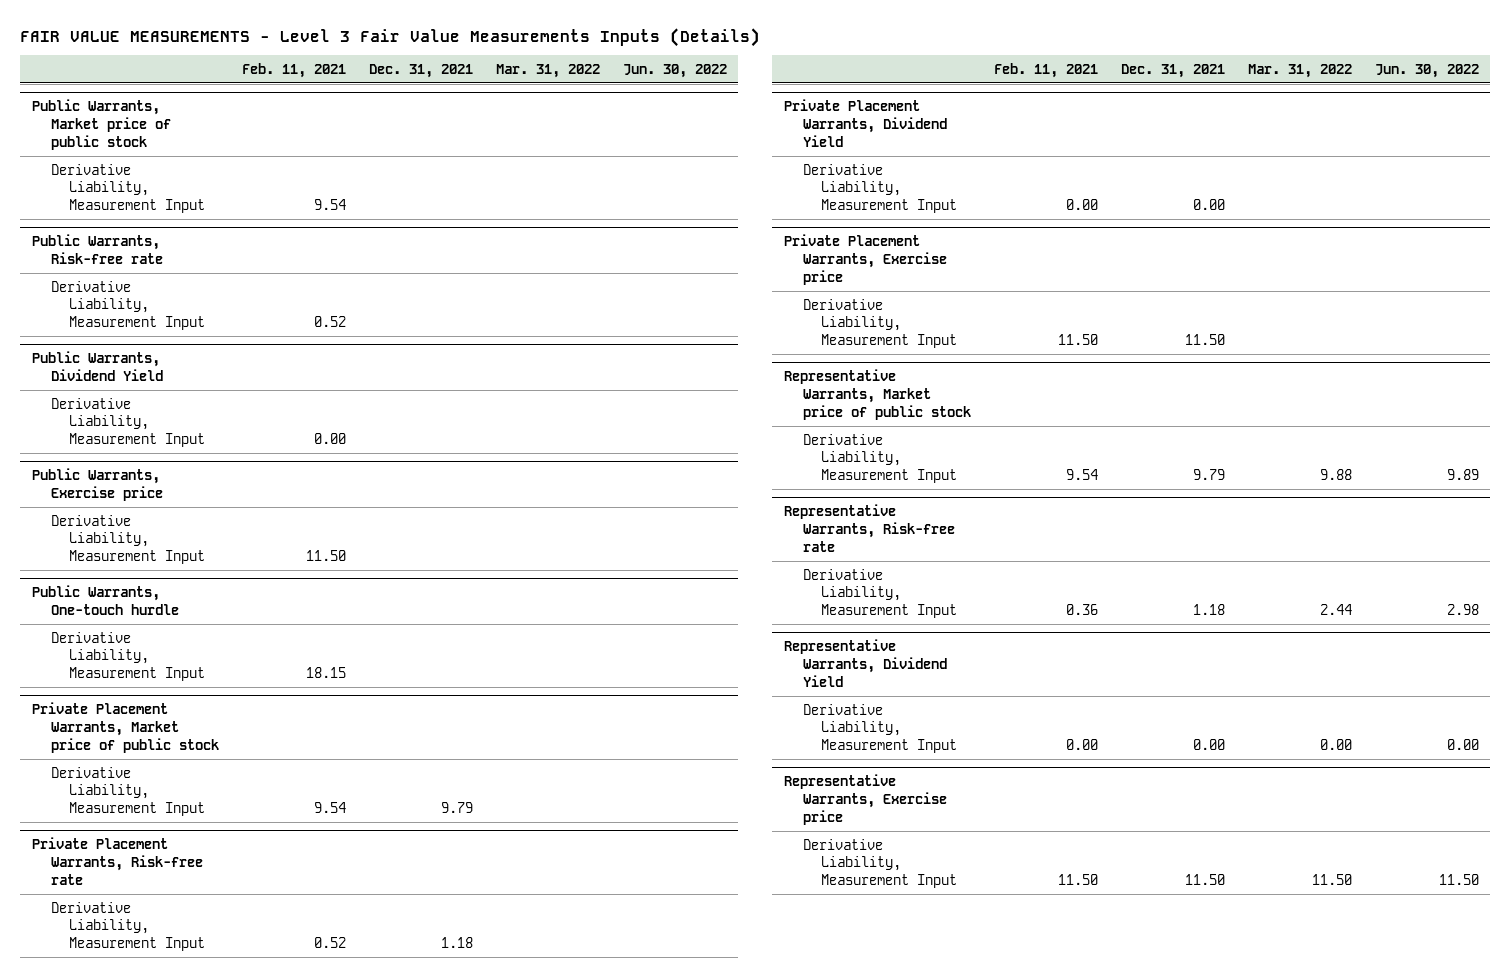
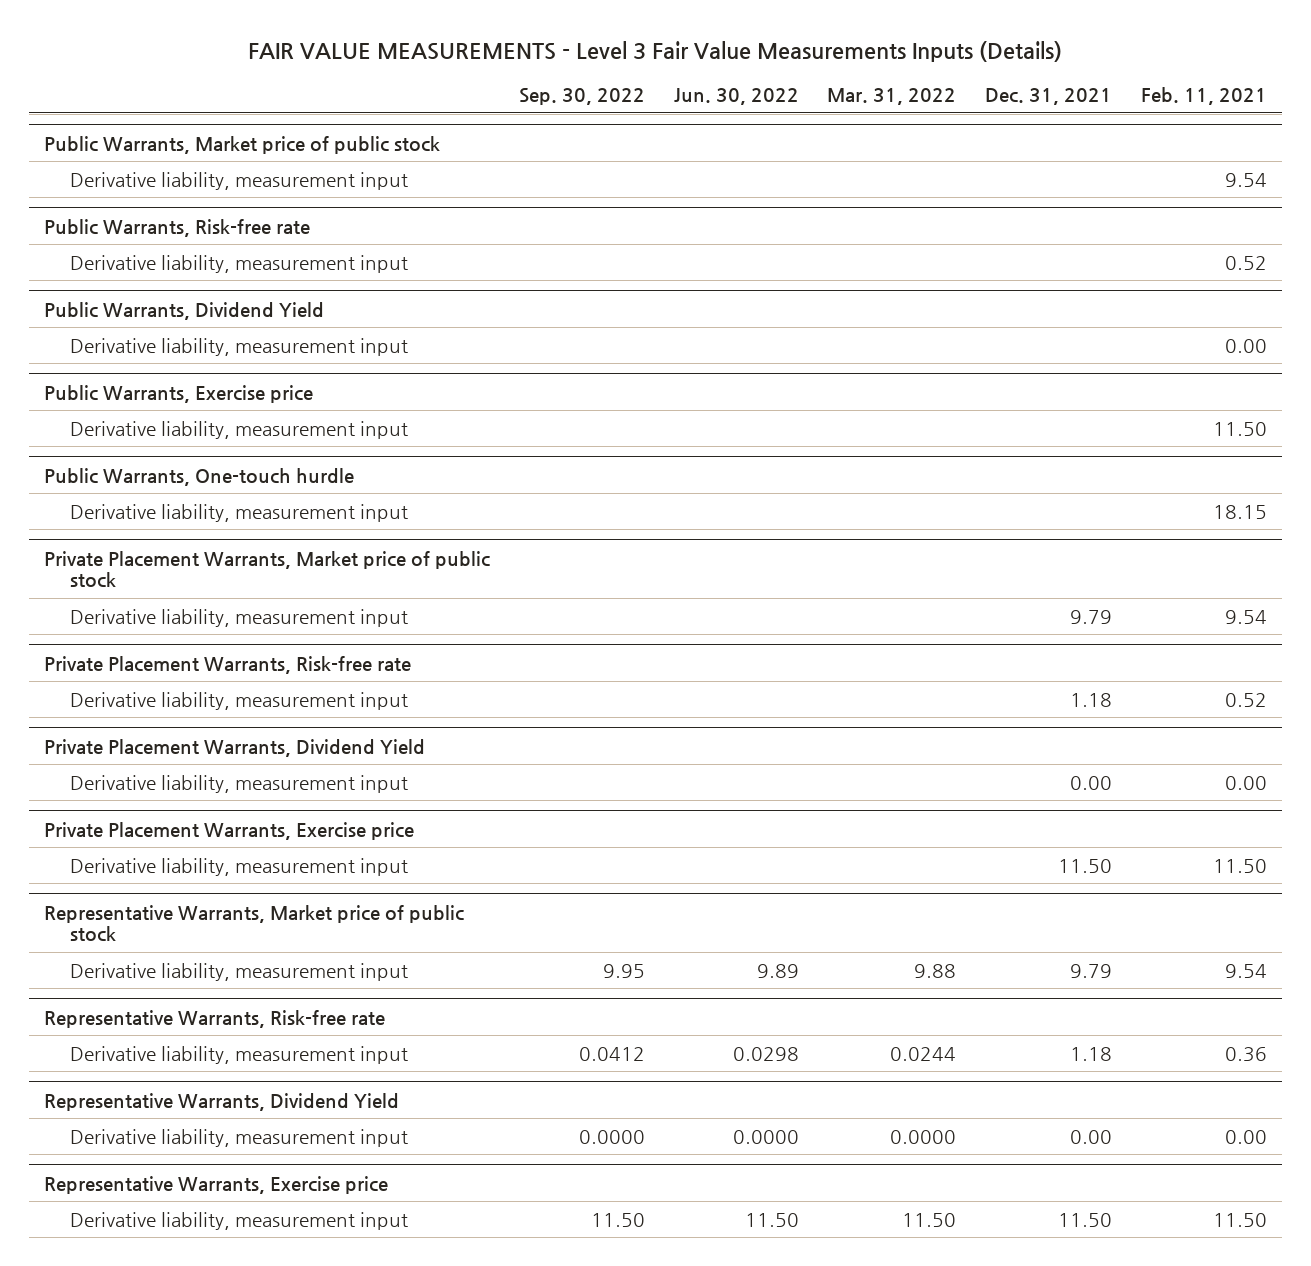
- | Feb. 11, 2021 | Dec. 31, 2021 | Mar. 31, 2022 | Jun. 30, 2022
+ | Sep. 30, 2022 | Jun. 30, 2022 | Mar. 31, 2022 | Dec. 31, 2021 | Feb. 11, 2021
@ Public Warrants, Market price of public stock
- Derivative Liability, Measurement Input | 9.54 | | |
+ Derivative liability, measurement input | | | | | 9.54
@ Public Warrants, Risk-free rate
- Derivative Liability, Measurement Input | 0.52 | | |
+ Derivative liability, measurement input | | | | | 0.52
@ Public Warrants, Dividend Yield
- Derivative Liability, Measurement Input | 0.00 | | |
+ Derivative liability, measurement input | | | | | 0.00
@ Public Warrants, Exercise price
- Derivative Liability, Measurement Input | 11.50 | | |
+ Derivative liability, measurement input | | | | | 11.50
@ Public Warrants, One-touch hurdle
- Derivative Liability, Measurement Input | 18.15 | | |
+ Derivative liability, measurement input | | | | | 18.15
@ Private Placement Warrants, Market price of public stock
- Derivative Liability, Measurement Input | 9.54 | 9.79 | |
+ Derivative liability, measurement input | | | | 9.79 | 9.54
@ Private Placement Warrants, Risk-free rate
- Derivative Liability, Measurement Input | 0.52 | 1.18 | |
+ Derivative liability, measurement input | | | | 1.18 | 0.52
@ Private Placement Warrants, Dividend Yield
- Derivative Liability, Measurement Input | 0.00 | 0.00 | |
+ Derivative liability, measurement input | | | | 0.00 | 0.00
@ Private Placement Warrants, Exercise price
- Derivative Liability, Measurement Input | 11.50 | 11.50 | |
+ Derivative liability, measurement input | | | | 11.50 | 11.50
@ Representative Warrants, Market price of public stock
- Derivative Liability, Measurement Input | 9.54 | 9.79 | 9.88 | 9.89
+ Derivative liability, measurement input | 9.95 | 9.89 | 9.88 | 9.79 | 9.54
@ Representative Warrants, Risk-free rate
- Derivative Liability, Measurement Input | 0.36 | 1.18 | 2.44 | 2.98
+ Derivative liability, measurement input | 0.0412 | 0.0298 | 0.0244 | 1.18 | 0.36
@ Representative Warrants, Dividend Yield
- Derivative Liability, Measurement Input | 0.00 | 0.00 | 0.00 | 0.00
+ Derivative liability, measurement input | 0.0000 | 0.0000 | 0.0000 | 0.00 | 0.00
@ Representative Warrants, Exercise price
- Derivative Liability, Measurement Input | 11.50 | 11.50 | 11.50 | 11.50
+ Derivative liability, measurement input | 11.50 | 11.50 | 11.50 | 11.50 | 11.50

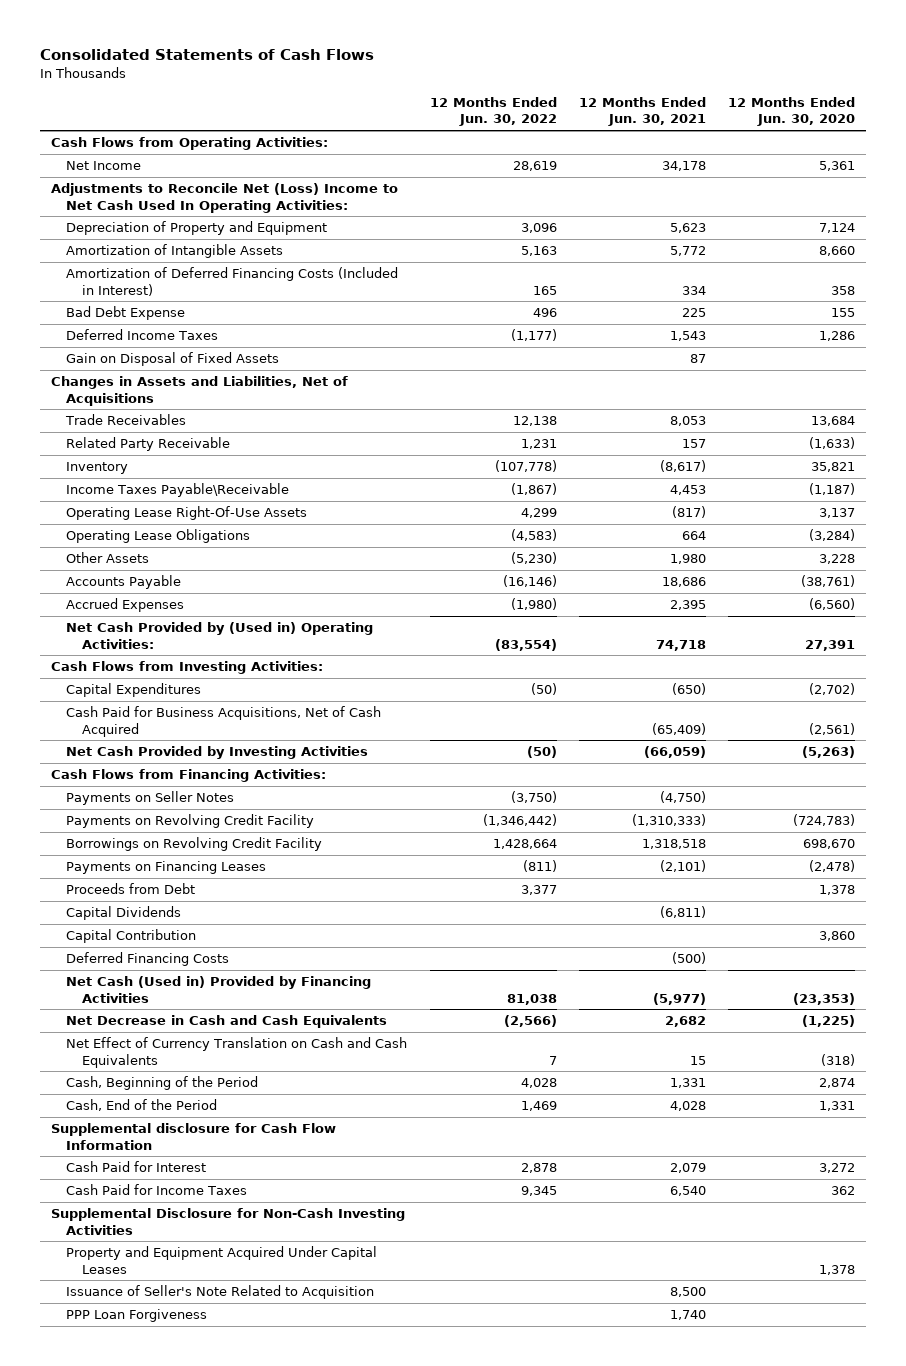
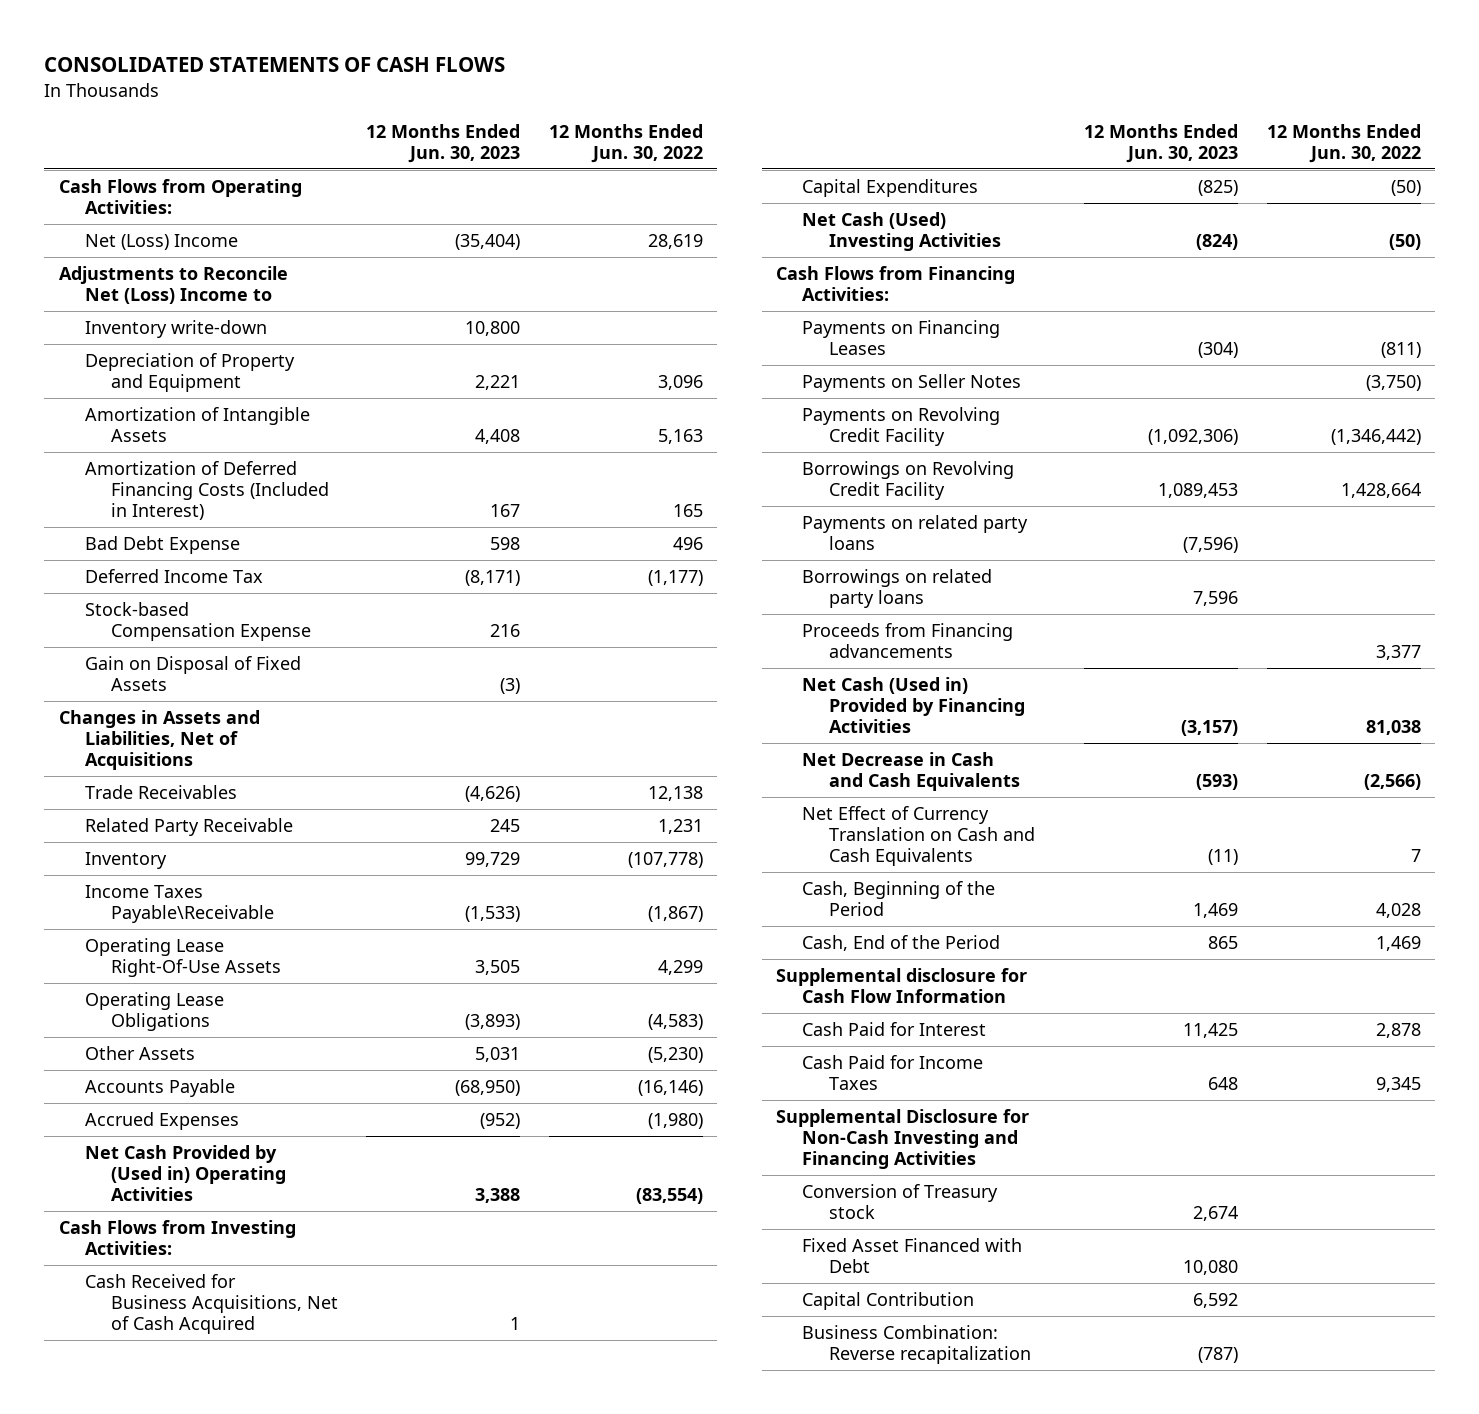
- Consolidated Statements of Cash Flows
+ CONSOLIDATED STATEMENTS OF CASH FLOWS
- | 12 Months Ended Jun. 30, 2022 | 12 Months Ended Jun. 30, 2021 | 12 Months Ended Jun. 30, 2020
+ | 12 Months Ended Jun. 30, 2023 | 12 Months Ended Jun. 30, 2022
- Net Income | 28,619 | 34,178 | 5,361
- Adjustments to Reconcile Net (Loss) Income to Net Cash Used In Operating Activities:
+ Net (Loss) Income | (35,404) | 28,619
+ Adjustments to Reconcile Net (Loss) Income to
+ Inventory write-down | 10,800 |
- Deferred Income Taxes | (1,177) | 1,543 | 1,286
+ Deferred Income Tax | (8,171) | (1,177)
+ Stock-based Compensation Expense | 216 |
- Net Cash Provided by (Used in) Operating Activities: | (83,554) | 74,718 | 27,391
+ Net Cash Provided by (Used in) Operating Activities | 3,388 | (83,554)
+ Cash Received for Business Acquisitions, Net of Cash Acquired | 1 |
- Cash Paid for Business Acquisitions, Net of Cash Acquired | | (65,409) | (2,561)
- Net Cash Provided by Investing Activities | (50) | (66,059) | (5,263)
+ Net Cash (Used) Investing Activities | (824) | (50)
moved up: Payments on Financing Leases | (304) | (811)
- Proceeds from Debt | 3,377 | | 1,378
- Capital Dividends | | (6,811) |
- Deferred Financing Costs | | (500) |
+ Payments on related party loans | (7,596) |
+ Borrowings on related party loans | 7,596 |
+ Proceeds from Financing advancements | | 3,377
- Supplemental Disclosure for Non-Cash Investing Activities
- Property and Equipment Acquired Under Capital Leases | | | 1,378
- Issuance of Seller's Note Related to Acquisition | | 8,500 |
- PPP Loan Forgiveness | | 1,740 |
+ Supplemental Disclosure for Non-Cash Investing and Financing Activities
+ Conversion of Treasury stock | 2,674 |
+ Fixed Asset Financed with Debt | 10,080 |
moved down: Capital Contribution | 6,592 |
+ Business Combination: Reverse recapitalization | (787) |

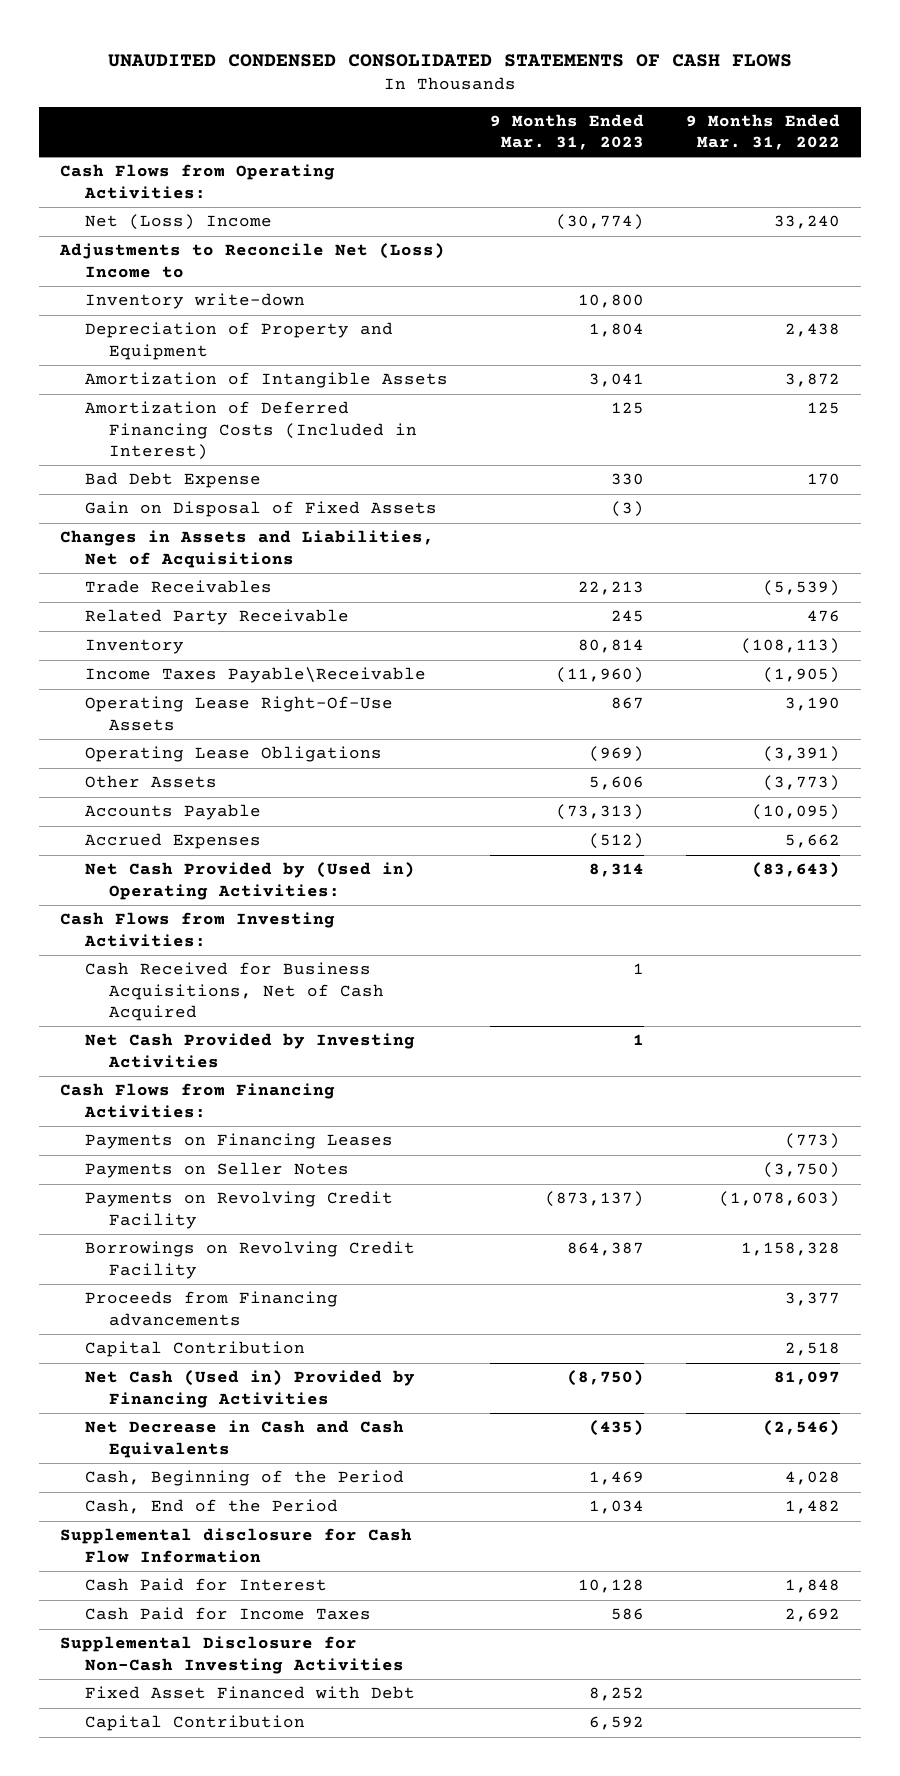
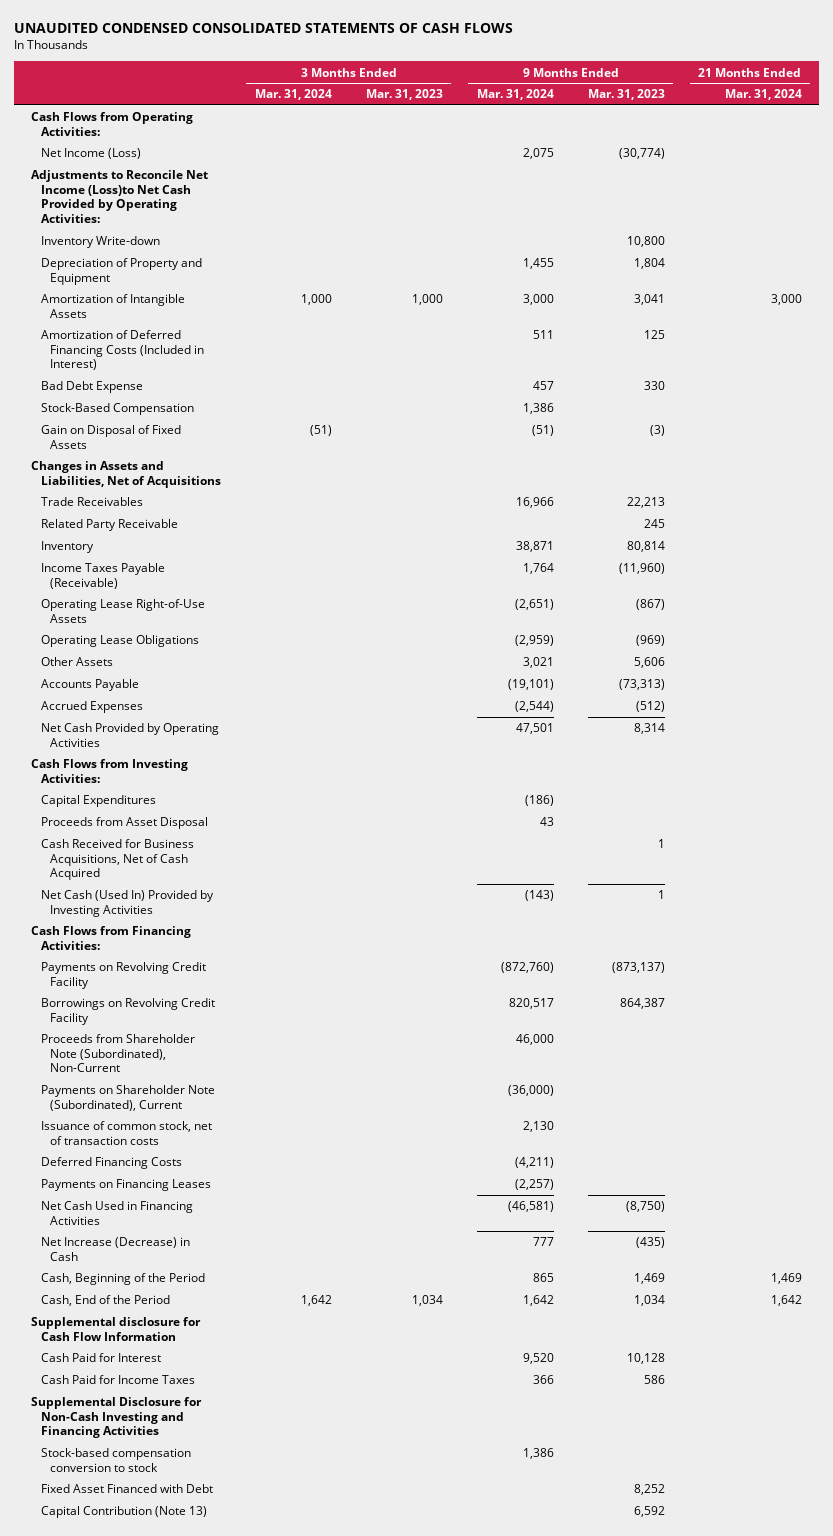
- | 9 Months Ended Mar. 31, 2023 | 9 Months Ended Mar. 31, 2022
+ | 3 Months Ended Mar. 31, 2024 | 3 Months Ended Mar. 31, 2023 | 9 Months Ended Mar. 31, 2024 | 9 Months Ended Mar. 31, 2023 | 21 Months Ended Mar. 31, 2024
- Net (Loss) Income | (30,774) | 33,240
- Adjustments to Reconcile Net (Loss) Income to
- Inventory write-down | 10,800 |
+ Net Income (Loss) | | | 2,075 | (30,774) |
+ Adjustments to Reconcile Net Income (Loss)to Net Cash Provided by Operating Activities:
+ Inventory Write-down | | | | 10,800 |
+ Stock-Based Compensation | | | 1,386 | |
- Income Taxes Payable\Receivable | (11,960) | (1,905)
- Operating Lease Right-Of-Use Assets | 867 | 3,190
+ Income Taxes Payable (Receivable) | | | 1,764 | (11,960) |
+ Operating Lease Right-of-Use Assets | | | (2,651) | (867) |
- Net Cash Provided by (Used in) Operating Activities: | 8,314 | (83,643)
+ Net Cash Provided by Operating Activities | | | 47,501 | 8,314 |
+ Capital Expenditures | | | (186) | |
+ Proceeds from Asset Disposal | | | 43 | |
- Net Cash Provided by Investing Activities | 1 |
+ Net Cash (Used In) Provided by Investing Activities | | | (143) | 1 |
- Payments on Seller Notes | | (3,750)
- Proceeds from Financing advancements | | 3,377
- Capital Contribution | | 2,518
- Net Cash (Used in) Provided by Financing Activities | (8,750) | 81,097
- Net Decrease in Cash and Cash Equivalents | (435) | (2,546)
+ Proceeds from Shareholder Note (Subordinated), Non-Current | | | 46,000 | |
+ Payments on Shareholder Note (Subordinated), Current | | | (36,000) | |
+ Issuance of common stock, net of transaction costs | | | 2,130 | |
+ Deferred Financing Costs | | | (4,211) | |
moved down: Payments on Financing Leases | | | (2,257) | |
+ Net Cash Used in Financing Activities | | | (46,581) | (8,750) |
+ Net Increase (Decrease) in Cash | | | 777 | (435) |
- Supplemental Disclosure for Non-Cash Investing Activities
+ Supplemental Disclosure for Non-Cash Investing and Financing Activities
+ Stock-based compensation conversion to stock | | | 1,386 | |
- Capital Contribution | 6,592 |
+ Capital Contribution (Note 13) | | | | 6,592 |

